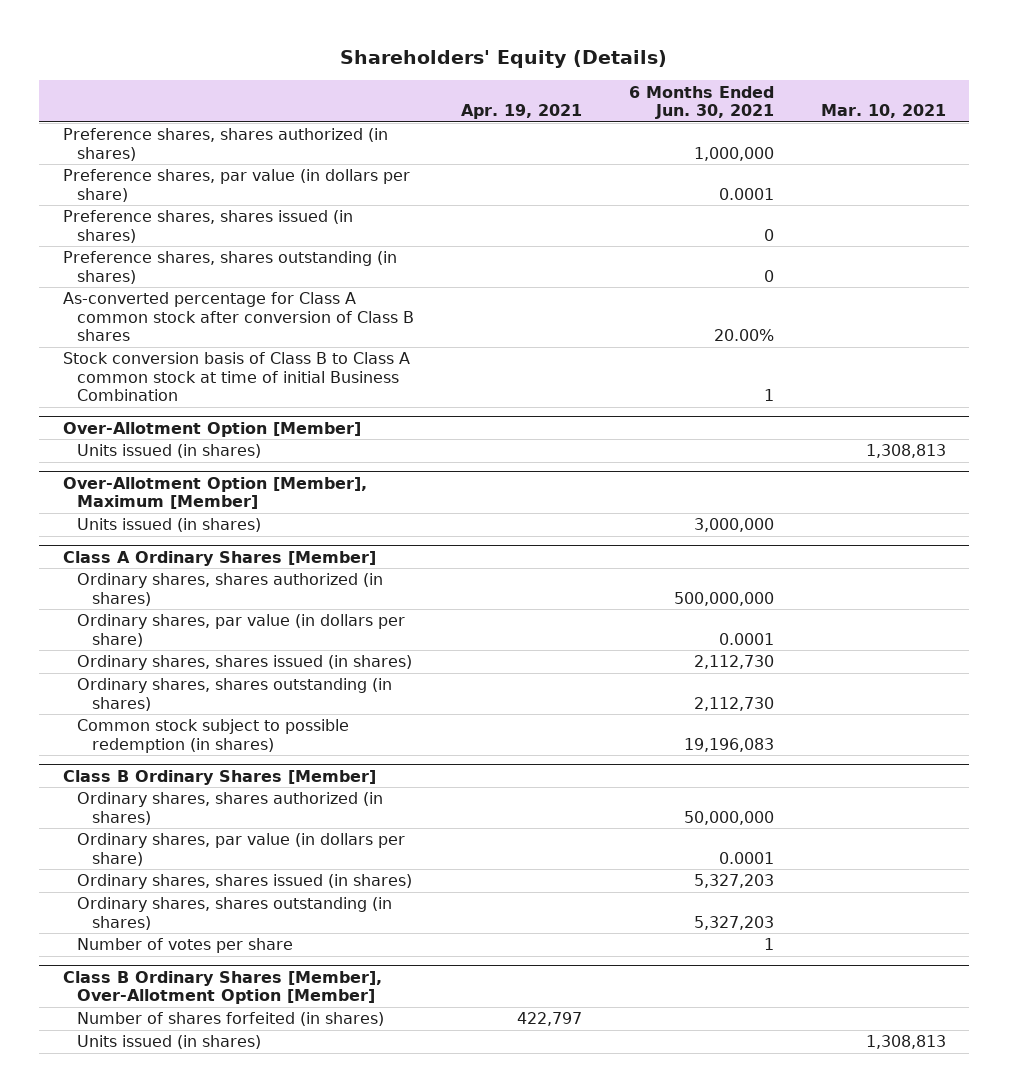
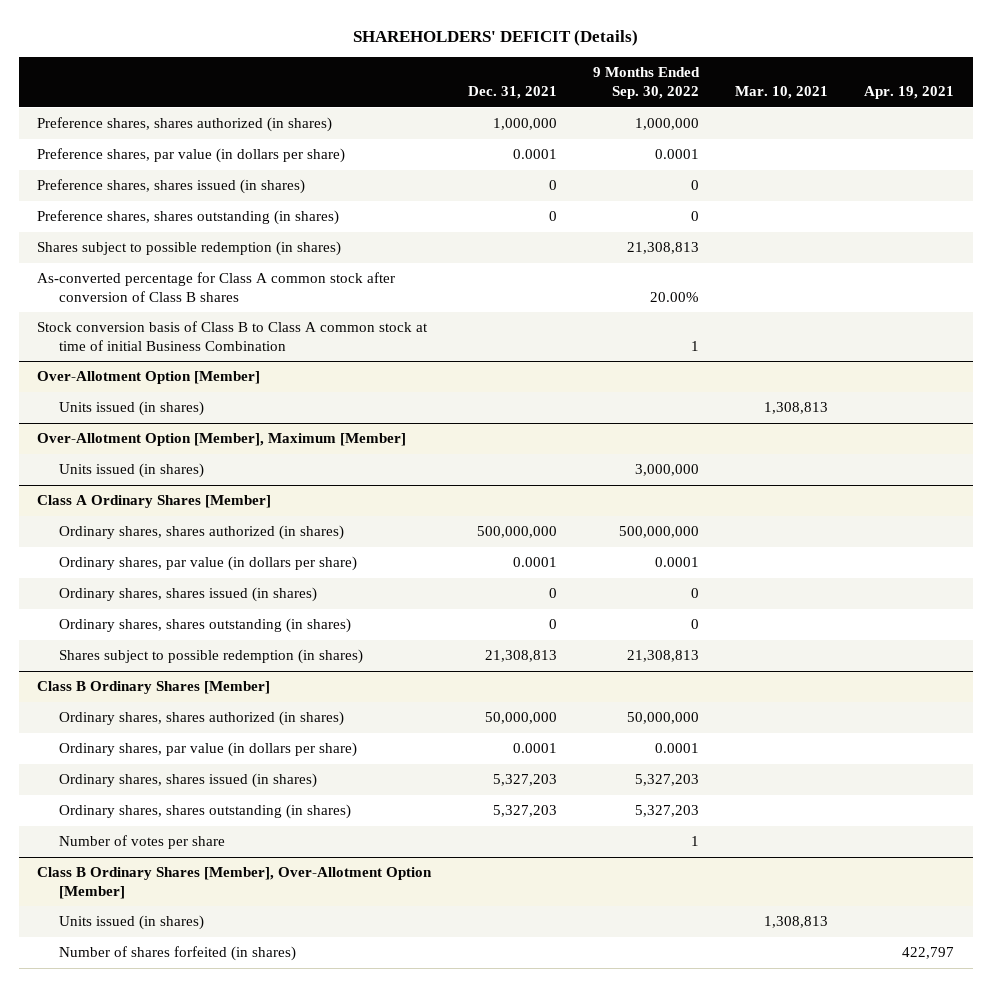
- Shareholders' Equity (Details)
+ SHAREHOLDERS' DEFICIT (Details)
- | Apr. 19, 2021 | 6 Months Ended Jun. 30, 2021 | Mar. 10, 2021
+ | Dec. 31, 2021 | 9 Months Ended Sep. 30, 2022 | Mar. 10, 2021 | Apr. 19, 2021
+ Shares subject to possible redemption (in shares) | | 21,308,813 | |
@ Class A Ordinary Shares [Member]
- Common stock subject to possible redemption (in shares) | | 19,196,083 |
+ Shares subject to possible redemption (in shares) | 21,308,813 | 21,308,813 | |
@ Class B Ordinary Shares [Member], Over-Allotment Option [Member]
moved down: Number of shares forfeited (in shares) | | | | 422,797

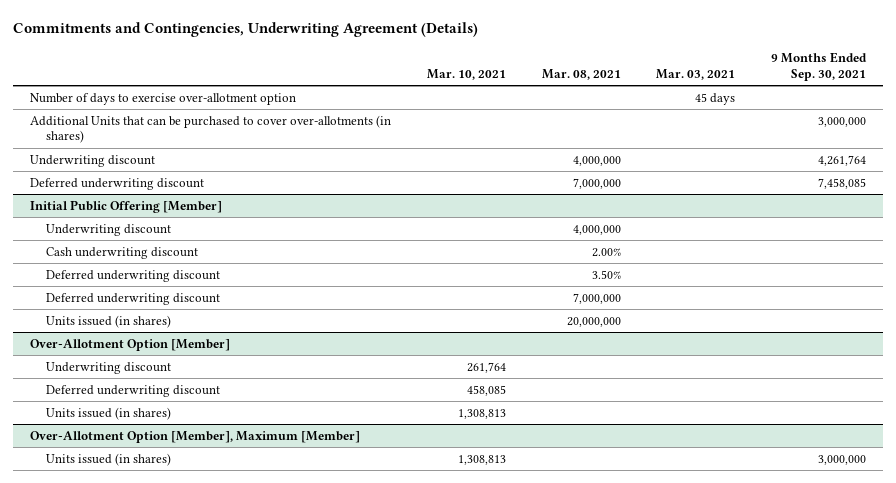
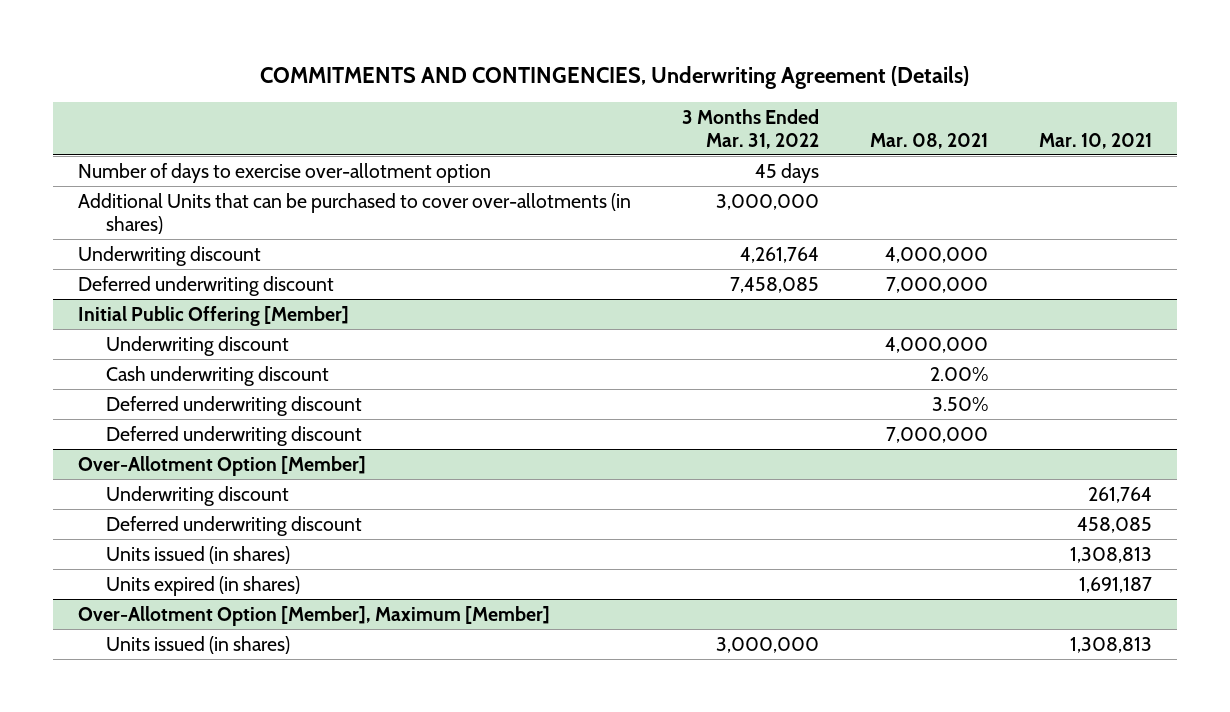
- Commitments and Contingencies, Underwriting Agreement (Details)
+ COMMITMENTS AND CONTINGENCIES, Underwriting Agreement (Details)
- | Mar. 10, 2021 | Mar. 08, 2021 | Mar. 03, 2021 | 9 Months Ended Sep. 30, 2021
+ | 3 Months Ended Mar. 31, 2022 | Mar. 08, 2021 | Mar. 10, 2021
@ Initial Public Offering [Member]
- Units issued (in shares) | | 20,000,000 | |
@ Over-Allotment Option [Member]
+ Units expired (in shares) | | | 1,691,187

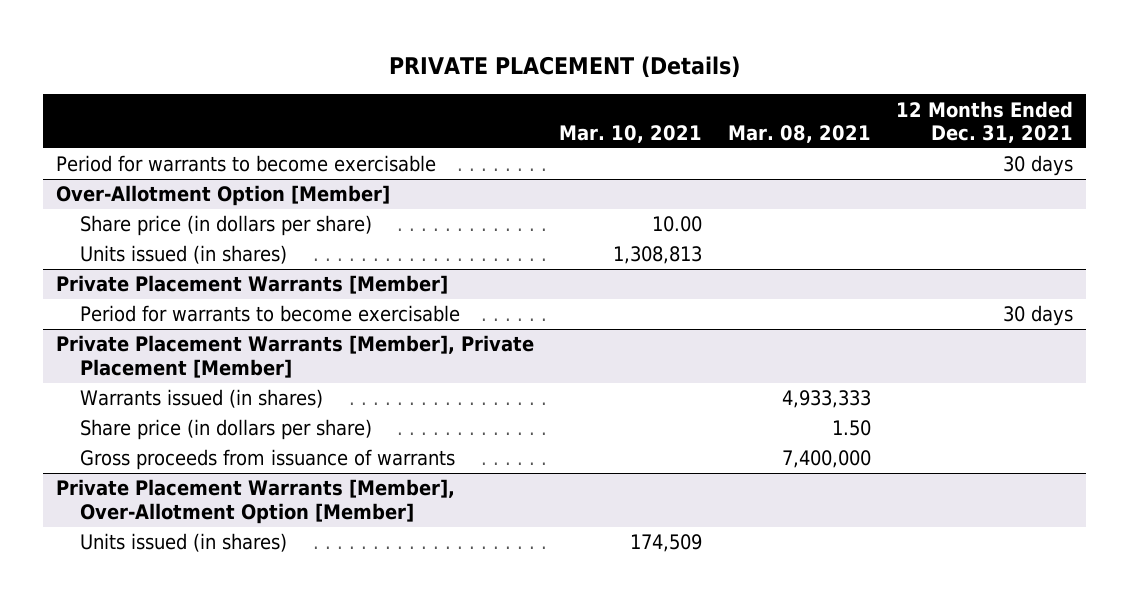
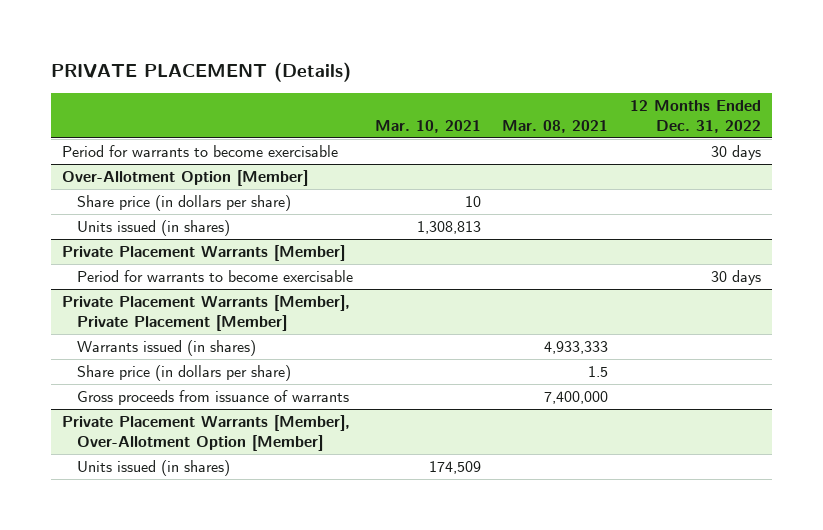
- | Mar. 10, 2021 | Mar. 08, 2021 | 12 Months Ended Dec. 31, 2021
+ | Mar. 10, 2021 | Mar. 08, 2021 | 12 Months Ended Dec. 31, 2022
@ Over-Allotment Option [Member]
- Share price (in dollars per share) | 10.00 | |
+ Share price (in dollars per share) | 10 | |
@ Private Placement Warrants [Member], Private Placement [Member]
- Share price (in dollars per share) | | 1.50 |
+ Share price (in dollars per share) | | 1.5 |

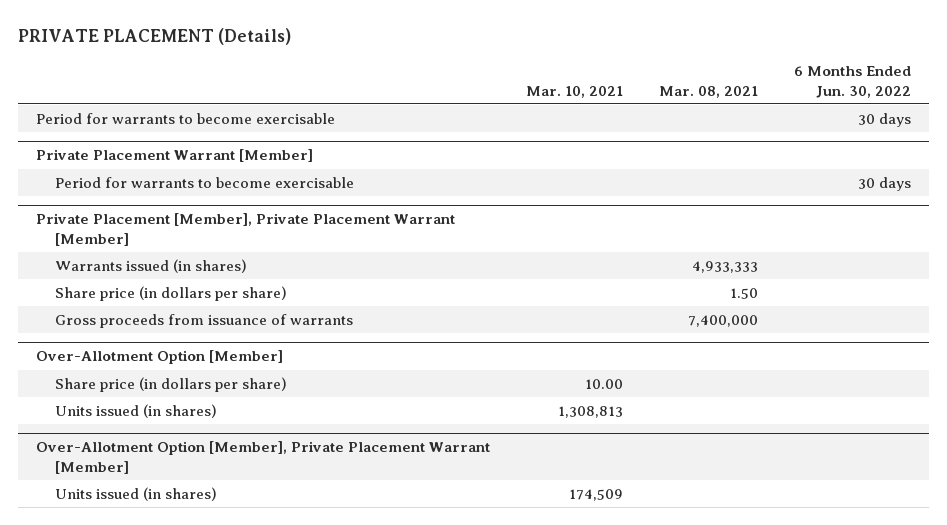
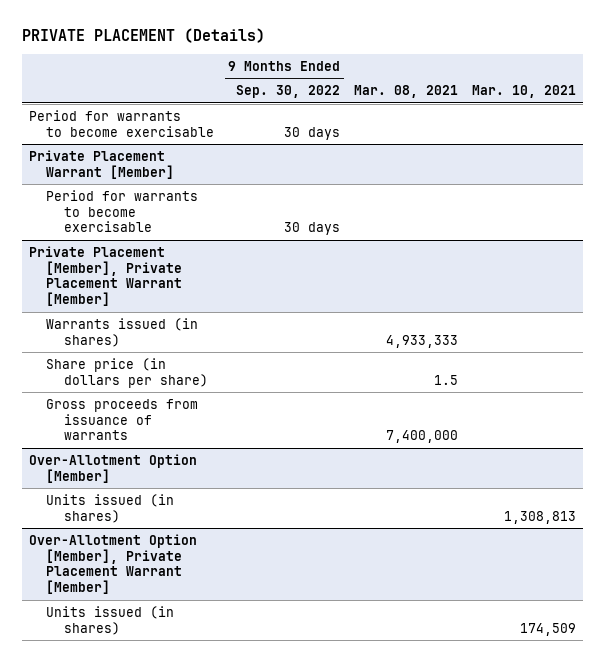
- | Mar. 10, 2021 | Mar. 08, 2021 | 6 Months Ended Jun. 30, 2022
+ | 9 Months Ended Sep. 30, 2022 | Mar. 08, 2021 | Mar. 10, 2021
@ Private Placement [Member], Private Placement Warrant [Member]
- Share price (in dollars per share) | | 1.50 |
+ Share price (in dollars per share) | | 1.5 |
@ Over-Allotment Option [Member]
- Share price (in dollars per share) | 10.00 | |

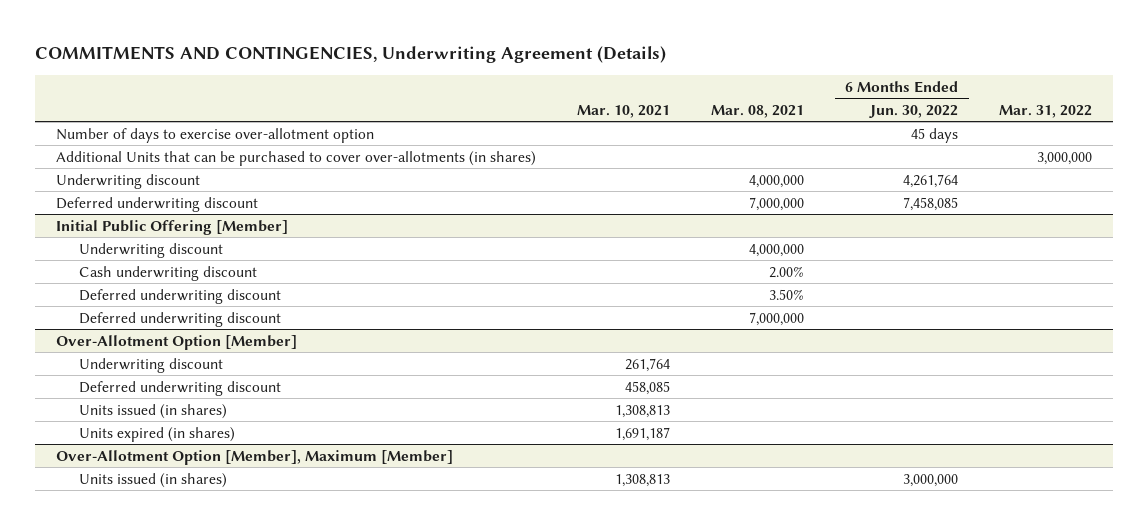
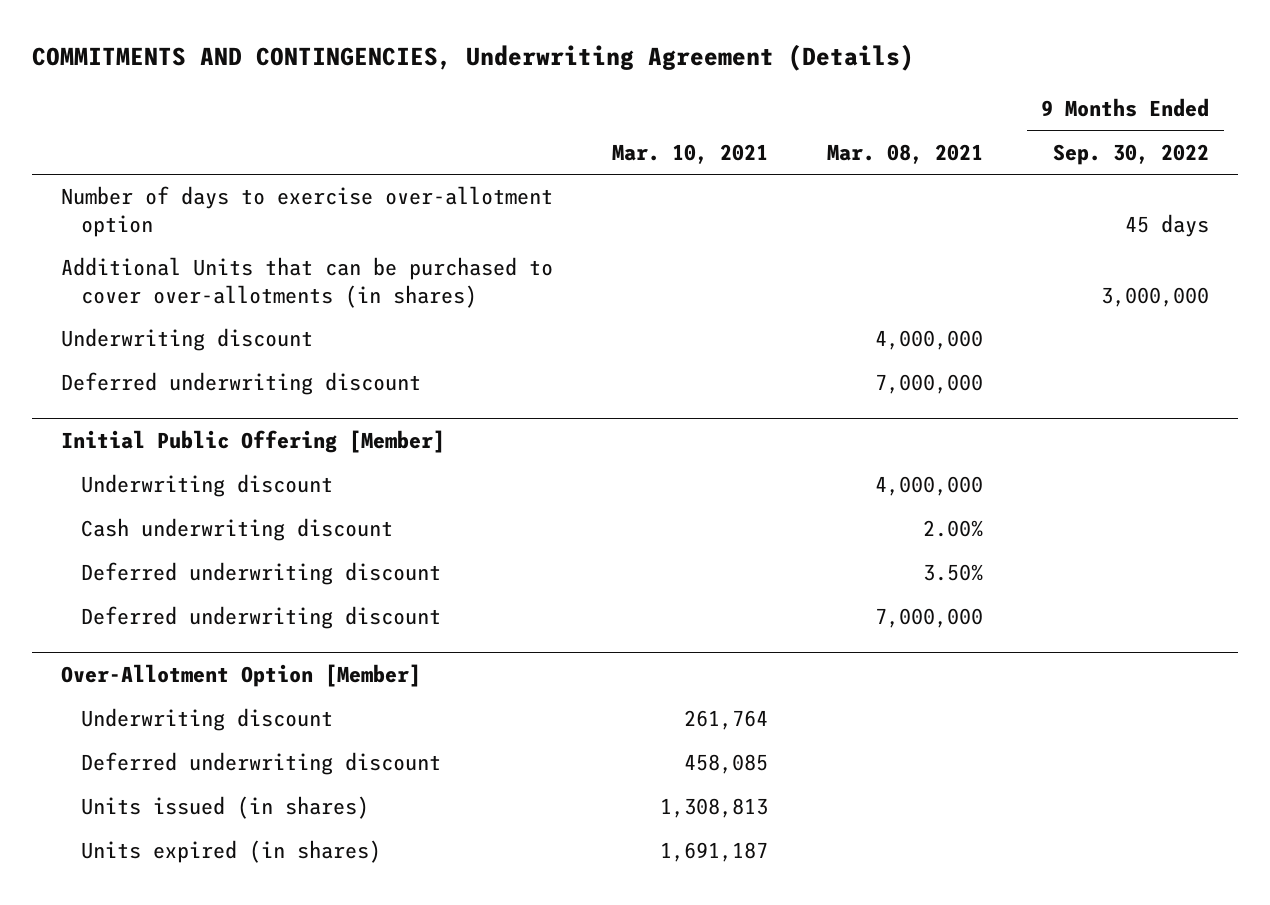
- | Mar. 10, 2021 | Mar. 08, 2021 | 6 Months Ended Jun. 30, 2022 | Mar. 31, 2022
+ | Mar. 10, 2021 | Mar. 08, 2021 | 9 Months Ended Sep. 30, 2022
- Over-Allotment Option [Member], Maximum [Member]
- Units issued (in shares) | 1,308,813 | | 3,000,000 |

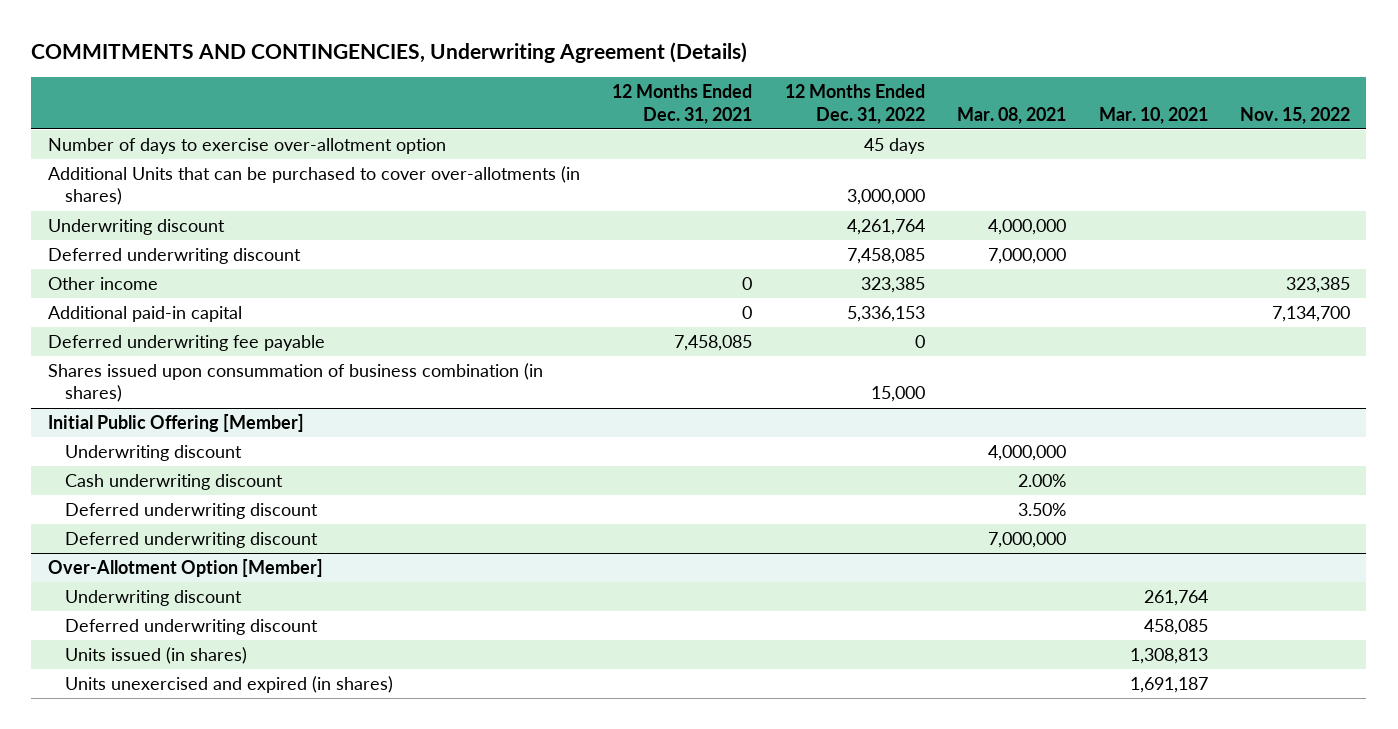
- | Mar. 10, 2021 | Mar. 08, 2021 | 9 Months Ended Sep. 30, 2022
+ | 12 Months Ended Dec. 31, 2021 | 12 Months Ended Dec. 31, 2022 | Mar. 08, 2021 | Mar. 10, 2021 | Nov. 15, 2022
+ Other income | 0 | 323,385 | | | 323,385
+ Additional paid-in capital | 0 | 5,336,153 | | | 7,134,700
+ Deferred underwriting fee payable | 7,458,085 | 0 | | |
+ Shares issued upon consummation of business combination (in shares) | | 15,000 | | |
@ Over-Allotment Option [Member]
- Units expired (in shares) | 1,691,187 | |
+ Units unexercised and expired (in shares) | | | | 1,691,187 |

